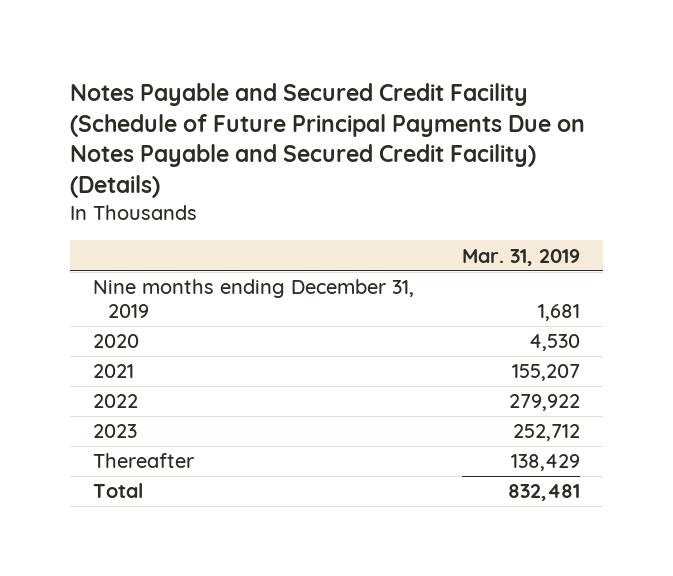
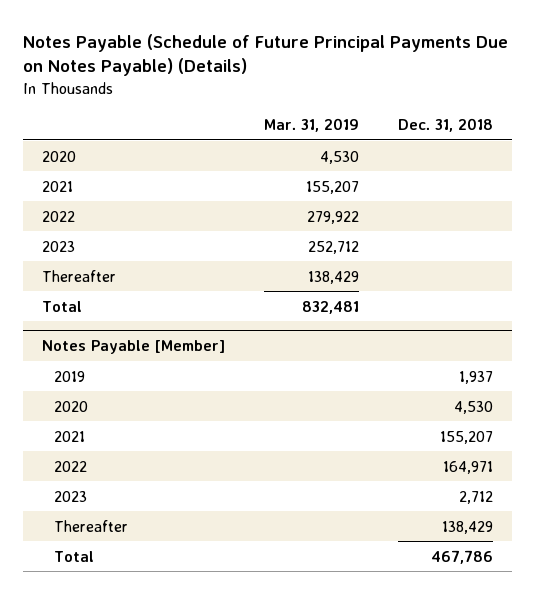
- Notes Payable and Secured Credit Facility (Schedule of Future Principal Payments Due on Notes Payable and Secured Credit Facility) (Details)
+ Notes Payable (Schedule of Future Principal Payments Due on Notes Payable) (Details)
- | Mar. 31, 2019
+ | Mar. 31, 2019 | Dec. 31, 2018
- Nine months ending December 31, 2019 | 1,681
+ Notes Payable [Member]
+ 2019 | | 1,937
+ 2020 | | 4,530
+ 2021 | | 155,207
+ 2022 | | 164,971
+ 2023 | | 2,712
+ Thereafter | | 138,429
+ Total | | 467,786

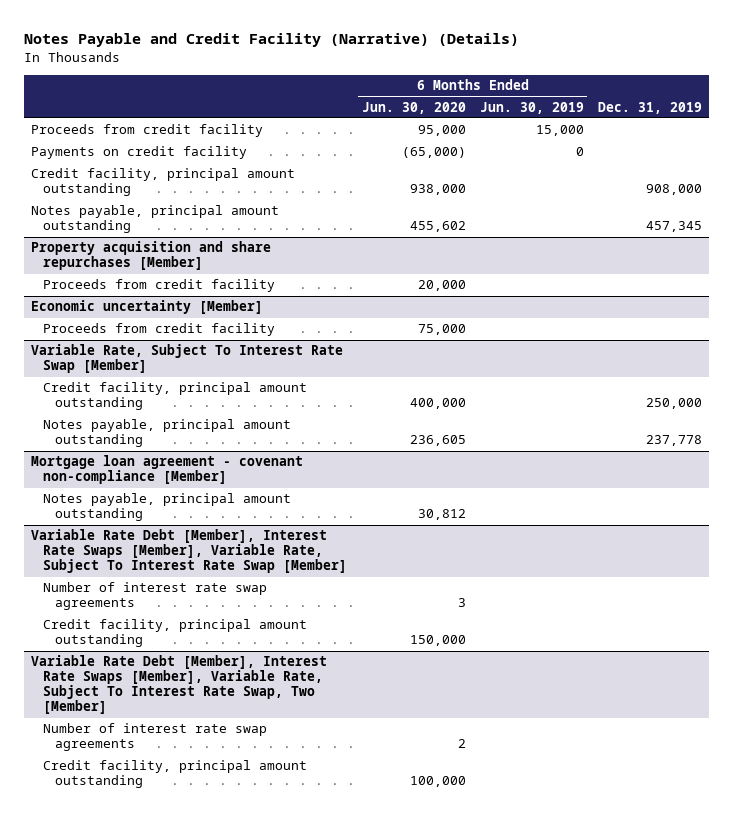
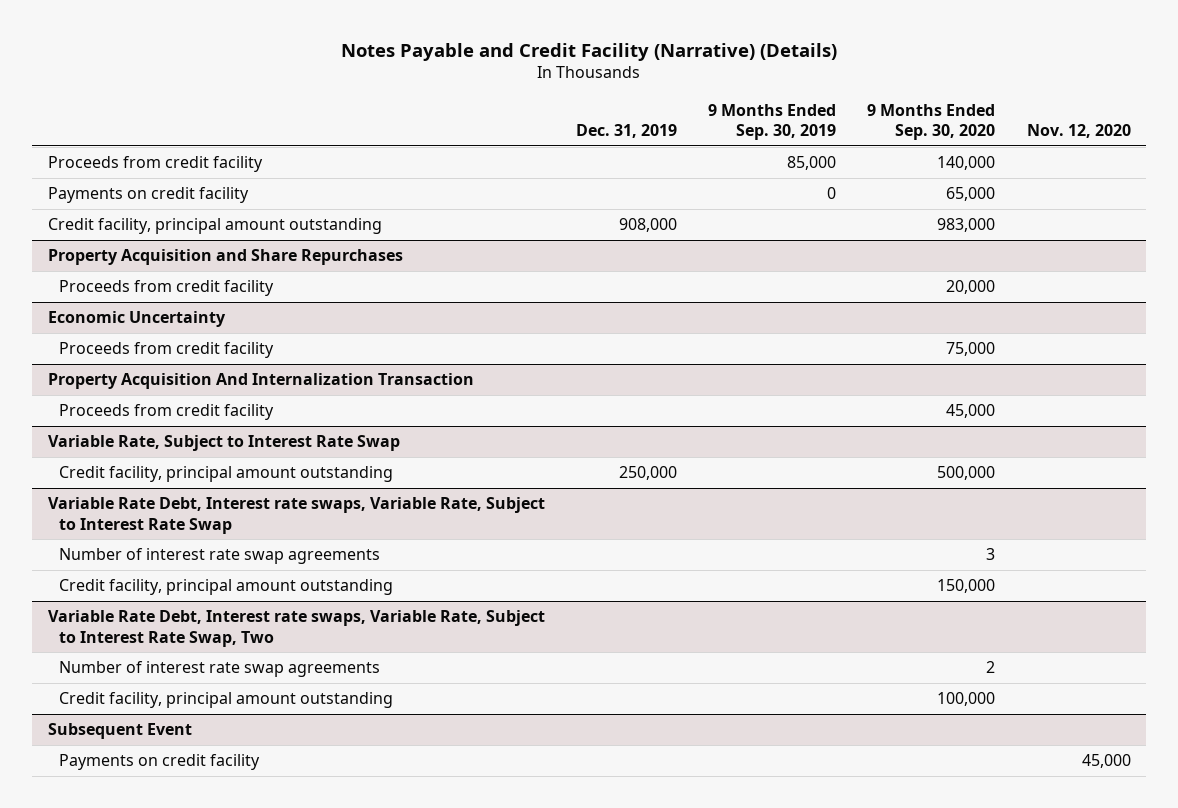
- | 6 Months Ended Jun. 30, 2020 | 6 Months Ended Jun. 30, 2019 | Dec. 31, 2019
+ | Dec. 31, 2019 | 9 Months Ended Sep. 30, 2019 | 9 Months Ended Sep. 30, 2020 | Nov. 12, 2020
- Notes payable, principal amount outstanding | 455,602 | | 457,345
- Property acquisition and share repurchases [Member]
+ Property Acquisition and Share Repurchases
- Economic uncertainty [Member]
+ Economic Uncertainty
- Variable Rate, Subject To Interest Rate Swap [Member]
+ Property Acquisition And Internalization Transaction
+ Proceeds from credit facility | | | 45,000 |
+ Variable Rate, Subject to Interest Rate Swap
- Notes payable, principal amount outstanding | 236,605 | | 237,778
- Mortgage loan agreement - covenant non-compliance [Member]
- Notes payable, principal amount outstanding | 30,812 | |
- Variable Rate Debt [Member], Interest Rate Swaps [Member], Variable Rate, Subject To Interest Rate Swap [Member]
+ Variable Rate Debt, Interest rate swaps, Variable Rate, Subject to Interest Rate Swap
- Variable Rate Debt [Member], Interest Rate Swaps [Member], Variable Rate, Subject To Interest Rate Swap, Two [Member]
+ Variable Rate Debt, Interest rate swaps, Variable Rate, Subject to Interest Rate Swap, Two
+ Subsequent Event
+ Payments on credit facility | | | | 45,000

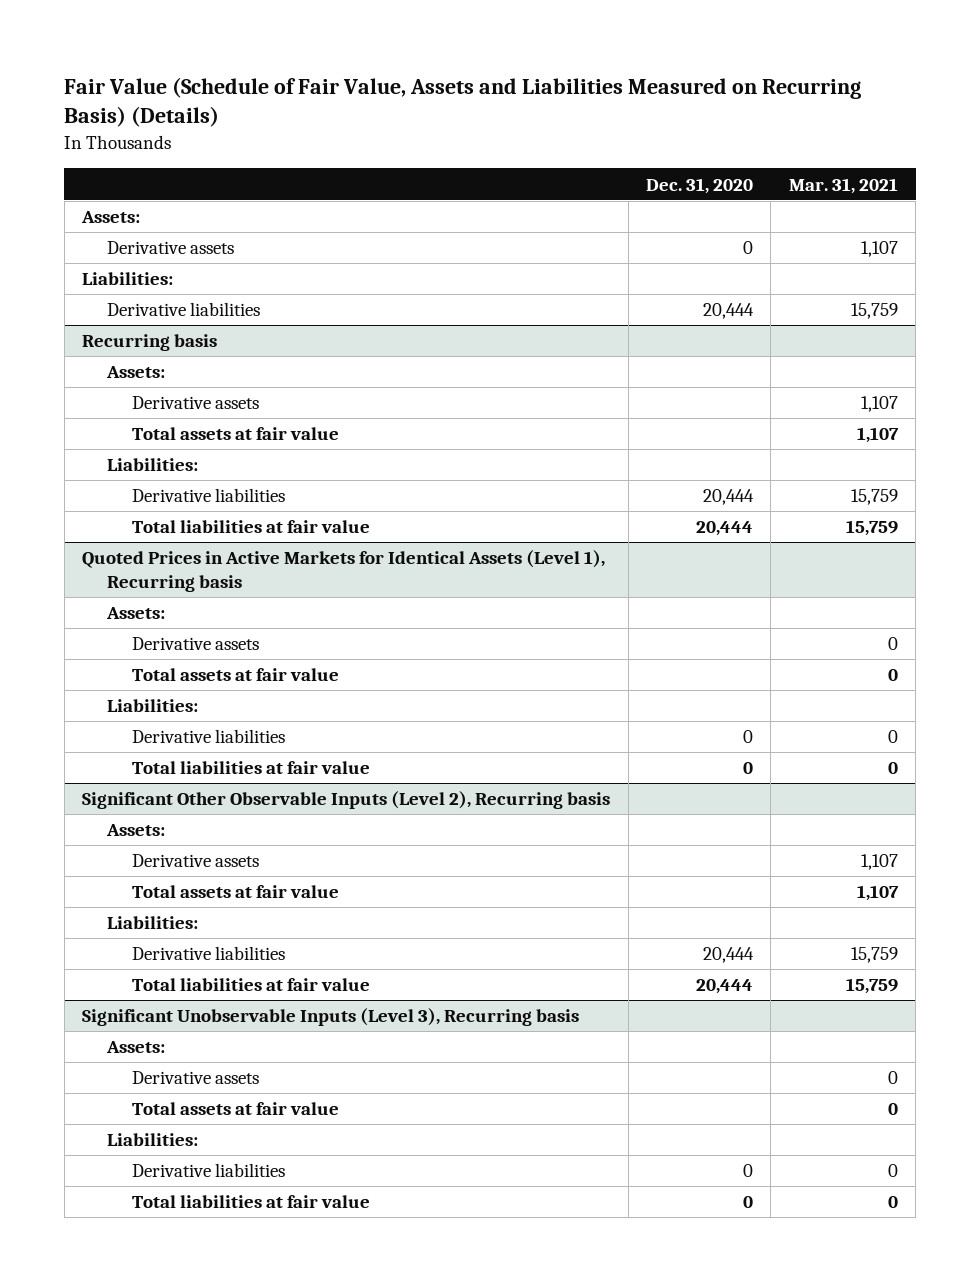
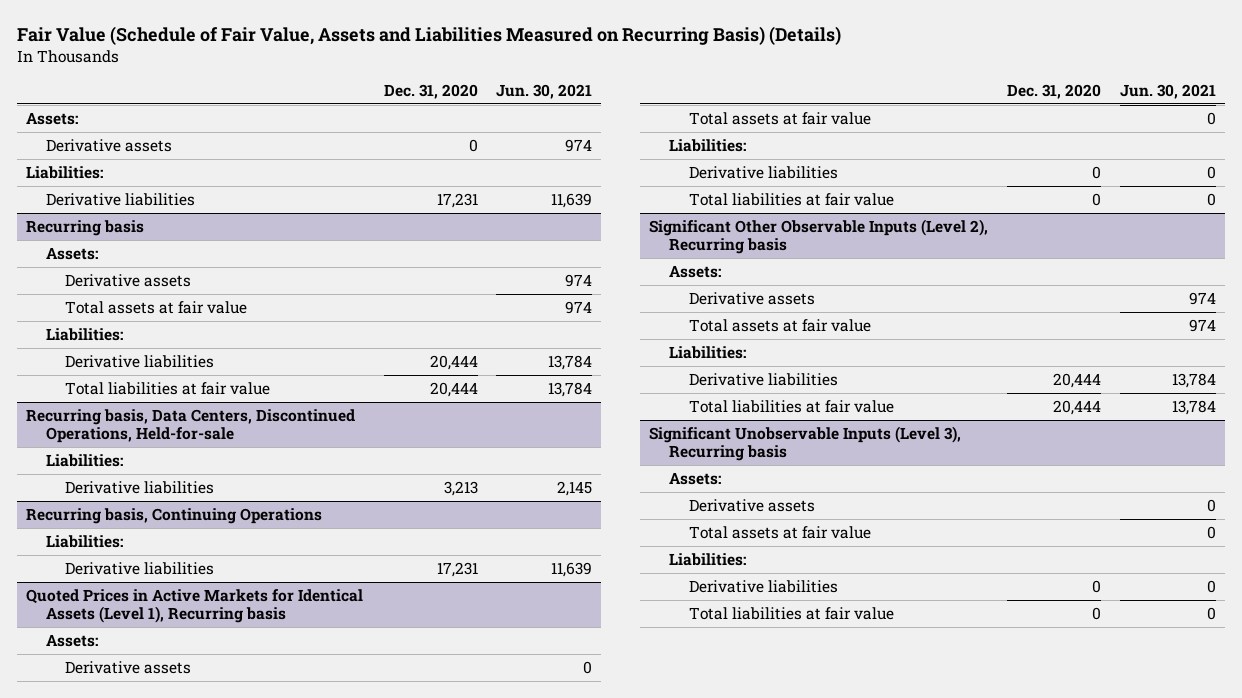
- | Dec. 31, 2020 | Mar. 31, 2021
+ | Dec. 31, 2020 | Jun. 30, 2021
- Derivative liabilities | 20,444 | 15,759
+ Derivative liabilities | 17,231 | 11,639
+ Recurring basis, Data Centers, Discontinued Operations, Held-for-sale
+ Liabilities:
+ Derivative liabilities | 3,213 | 2,145
+ Recurring basis, Continuing Operations
+ Liabilities:
+ Derivative liabilities | 17,231 | 11,639

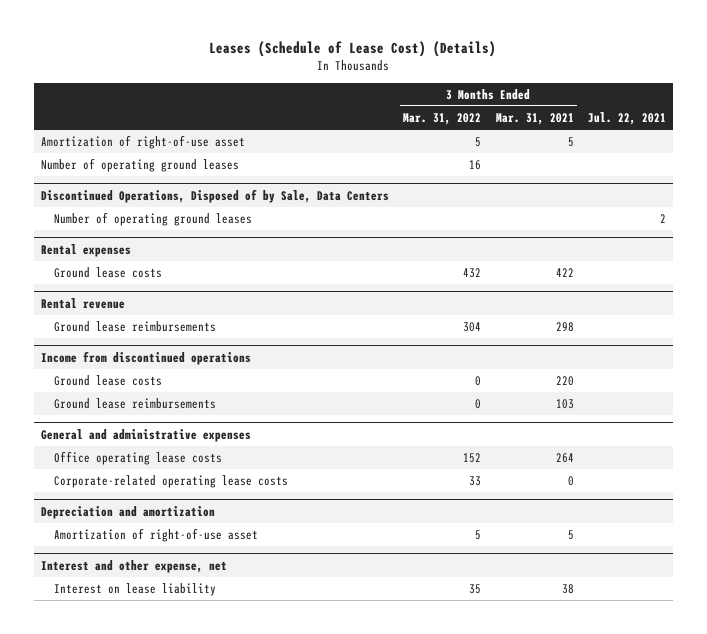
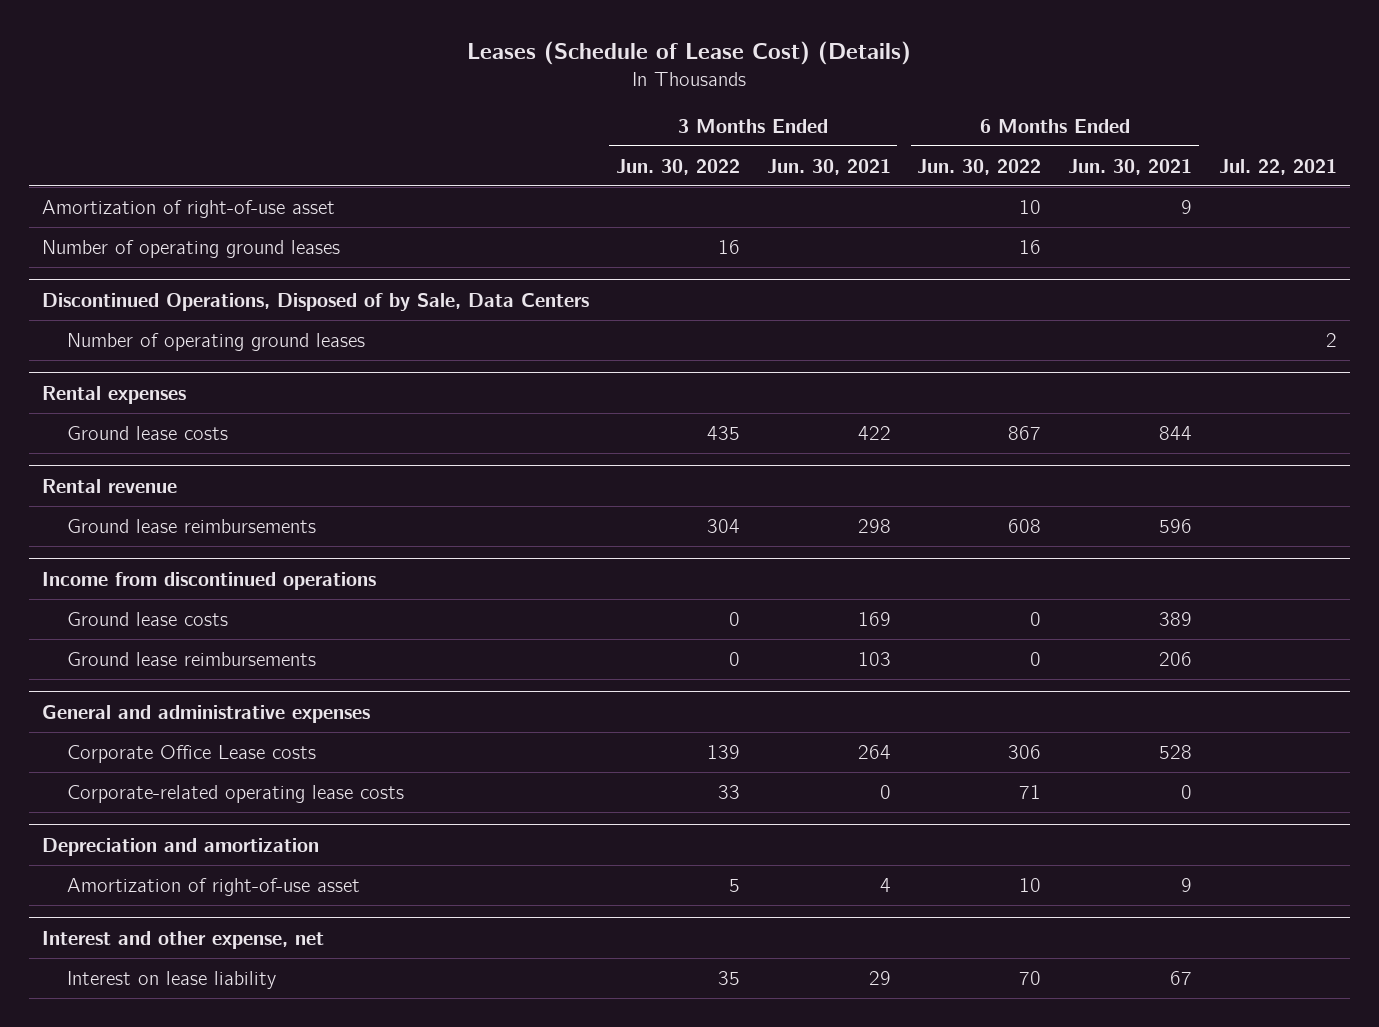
- | 3 Months Ended Mar. 31, 2022 | 3 Months Ended Mar. 31, 2021 | Jul. 22, 2021
+ | 3 Months Ended Jun. 30, 2022 | 3 Months Ended Jun. 30, 2021 | 6 Months Ended Jun. 30, 2022 | 6 Months Ended Jun. 30, 2021 | Jul. 22, 2021
@ General and administrative expenses
- Office operating lease costs | 152 | 264 |
+ Corporate Office Lease costs | 139 | 264 | 306 | 528 |

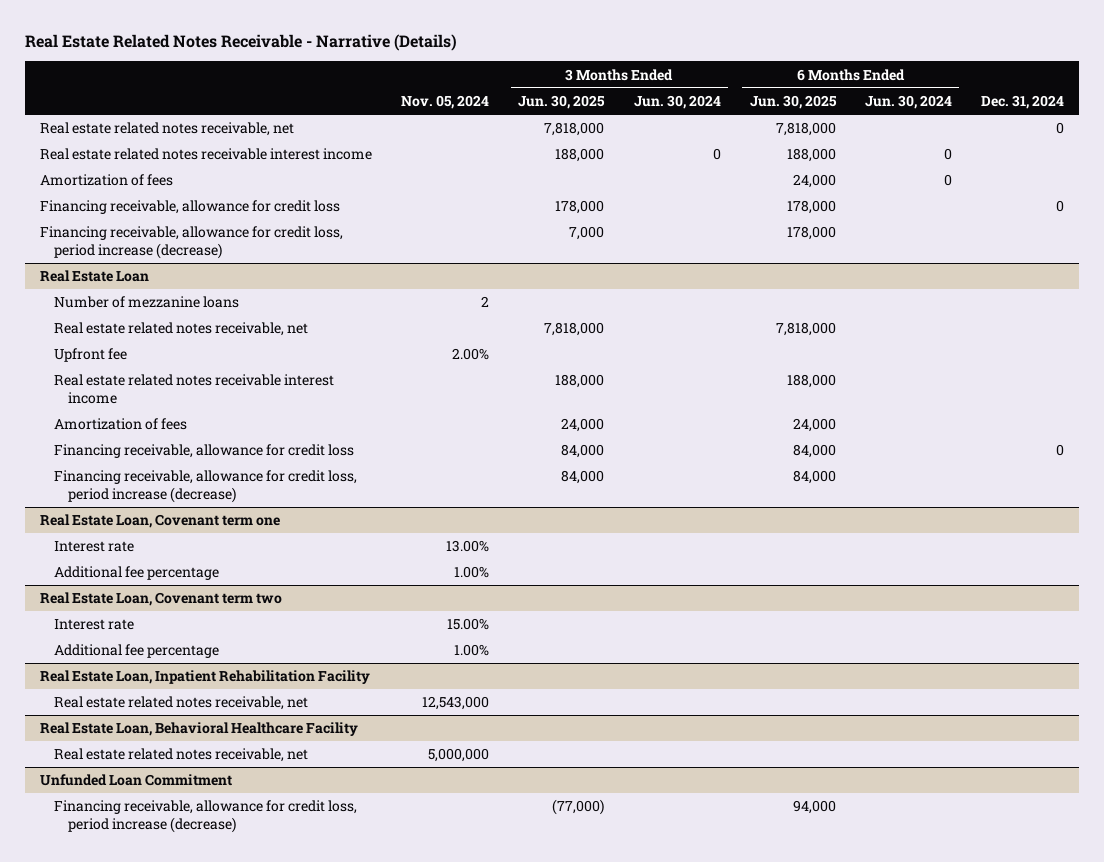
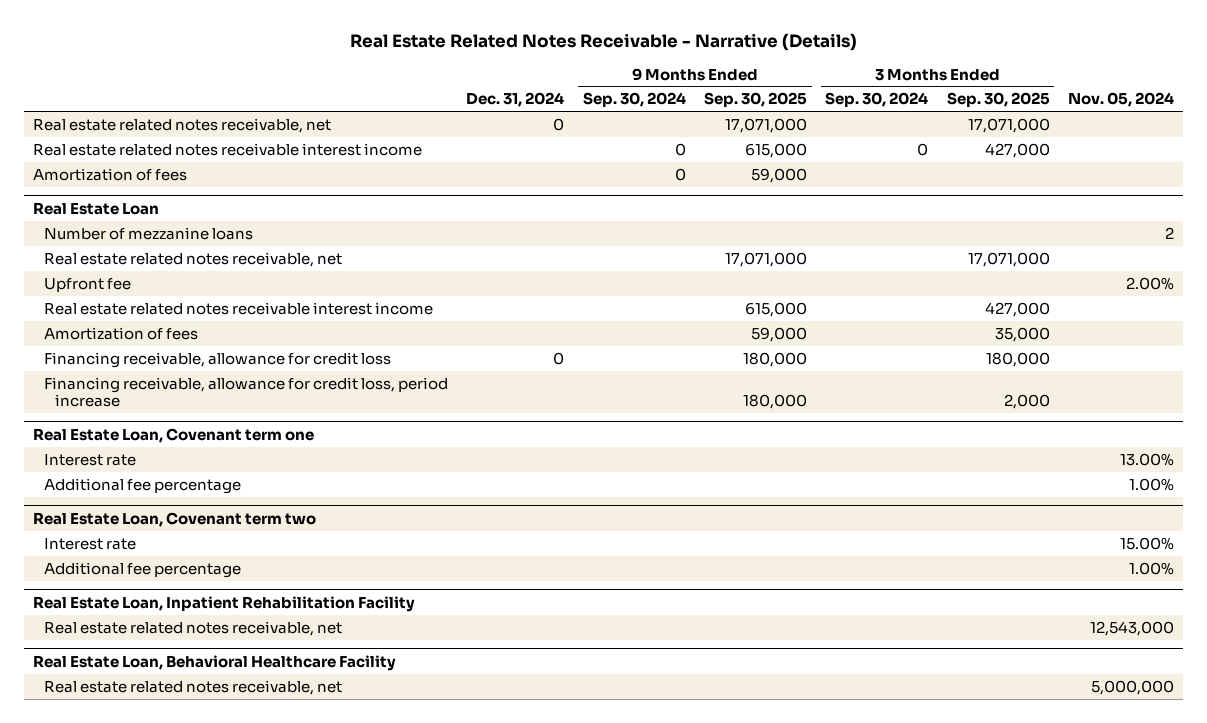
- | Nov. 05, 2024 | 3 Months Ended Jun. 30, 2025 | 3 Months Ended Jun. 30, 2024 | 6 Months Ended Jun. 30, 2025 | 6 Months Ended Jun. 30, 2024 | Dec. 31, 2024
+ | Dec. 31, 2024 | 9 Months Ended Sep. 30, 2024 | 9 Months Ended Sep. 30, 2025 | 3 Months Ended Sep. 30, 2024 | 3 Months Ended Sep. 30, 2025 | Nov. 05, 2024
- Financing receivable, allowance for credit loss | | 178,000 | | 178,000 | | 0
- Financing receivable, allowance for credit loss, period increase (decrease) | | 7,000 | | 178,000 | |
@ Real Estate Loan
- Financing receivable, allowance for credit loss, period increase (decrease) | | 84,000 | | 84,000 | |
+ Financing receivable, allowance for credit loss, period increase | | | 180,000 | | 2,000 |
- Unfunded Loan Commitment
- Financing receivable, allowance for credit loss, period increase (decrease) | | (77,000) | | 94,000 | |

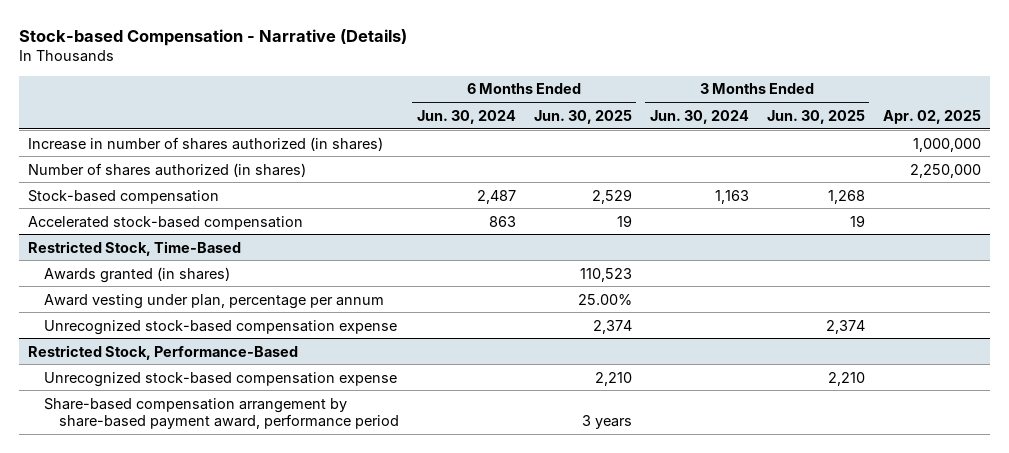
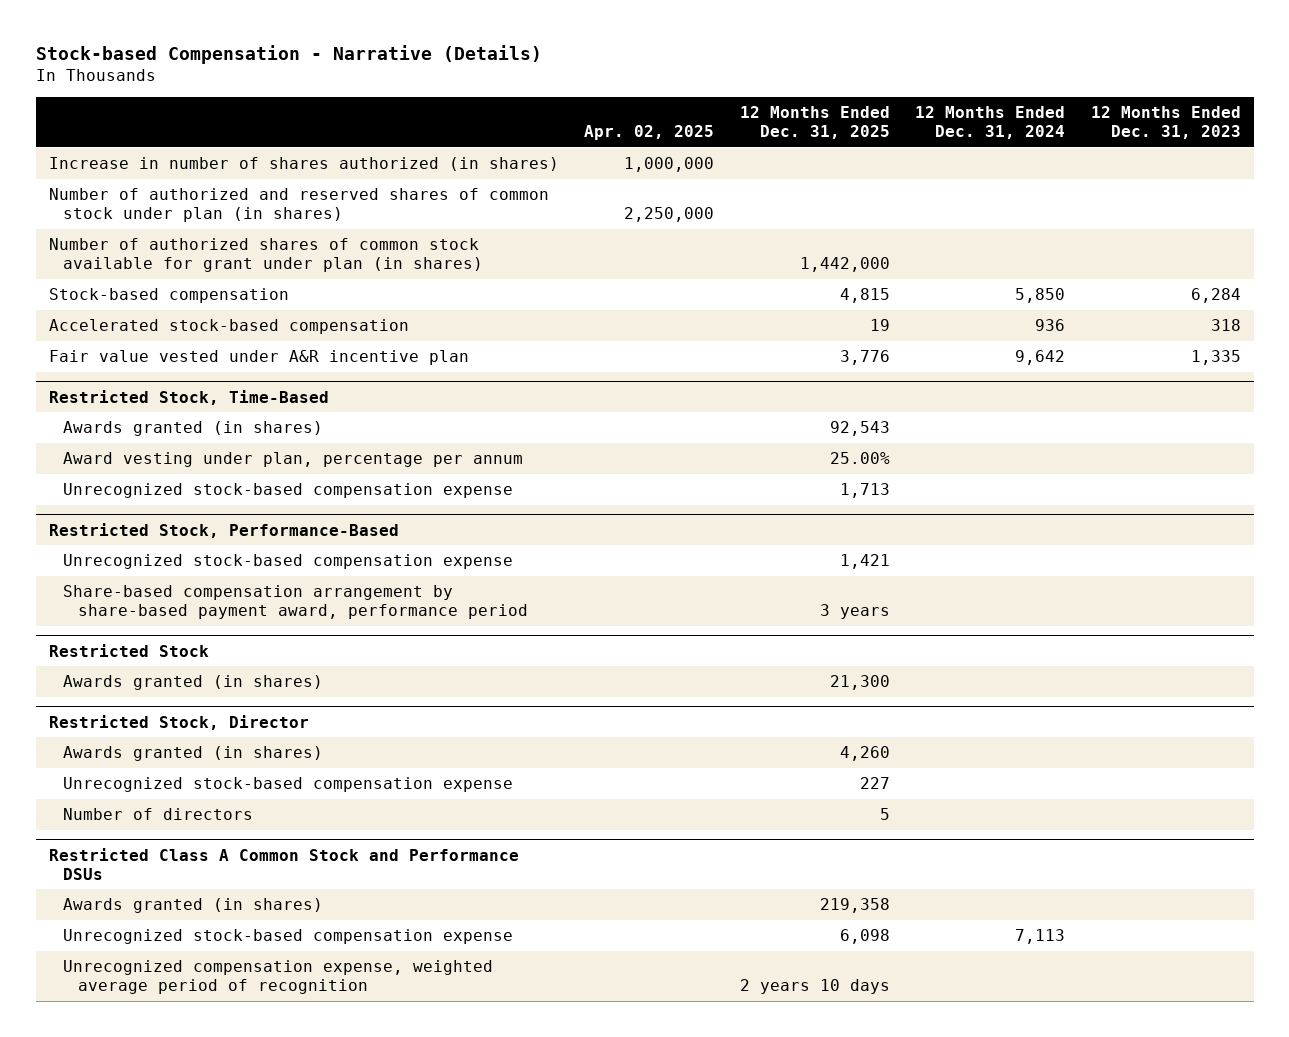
- | 6 Months Ended Jun. 30, 2024 | 6 Months Ended Jun. 30, 2025 | 3 Months Ended Jun. 30, 2024 | 3 Months Ended Jun. 30, 2025 | Apr. 02, 2025
+ | Apr. 02, 2025 | 12 Months Ended Dec. 31, 2025 | 12 Months Ended Dec. 31, 2024 | 12 Months Ended Dec. 31, 2023
- Number of shares authorized (in shares) | | | | | 2,250,000
+ Number of authorized and reserved shares of common stock under plan (in shares) | 2,250,000 | | |
+ Number of authorized shares of common stock available for grant under plan (in shares) | | 1,442,000 | |
+ Fair value vested under A&R incentive plan | | 3,776 | 9,642 | 1,335
+ Restricted Stock
+ Awards granted (in shares) | | 21,300 | |
+ Restricted Stock, Director
+ Awards granted (in shares) | | 4,260 | |
+ Unrecognized stock-based compensation expense | | 227 | |
+ Number of directors | | 5 | |
+ Restricted Class A Common Stock and Performance DSUs
+ Awards granted (in shares) | | 219,358 | |
+ Unrecognized stock-based compensation expense | | 6,098 | 7,113 |
+ Unrecognized compensation expense, weighted average period of recognition | | 2 years 10 days | |

